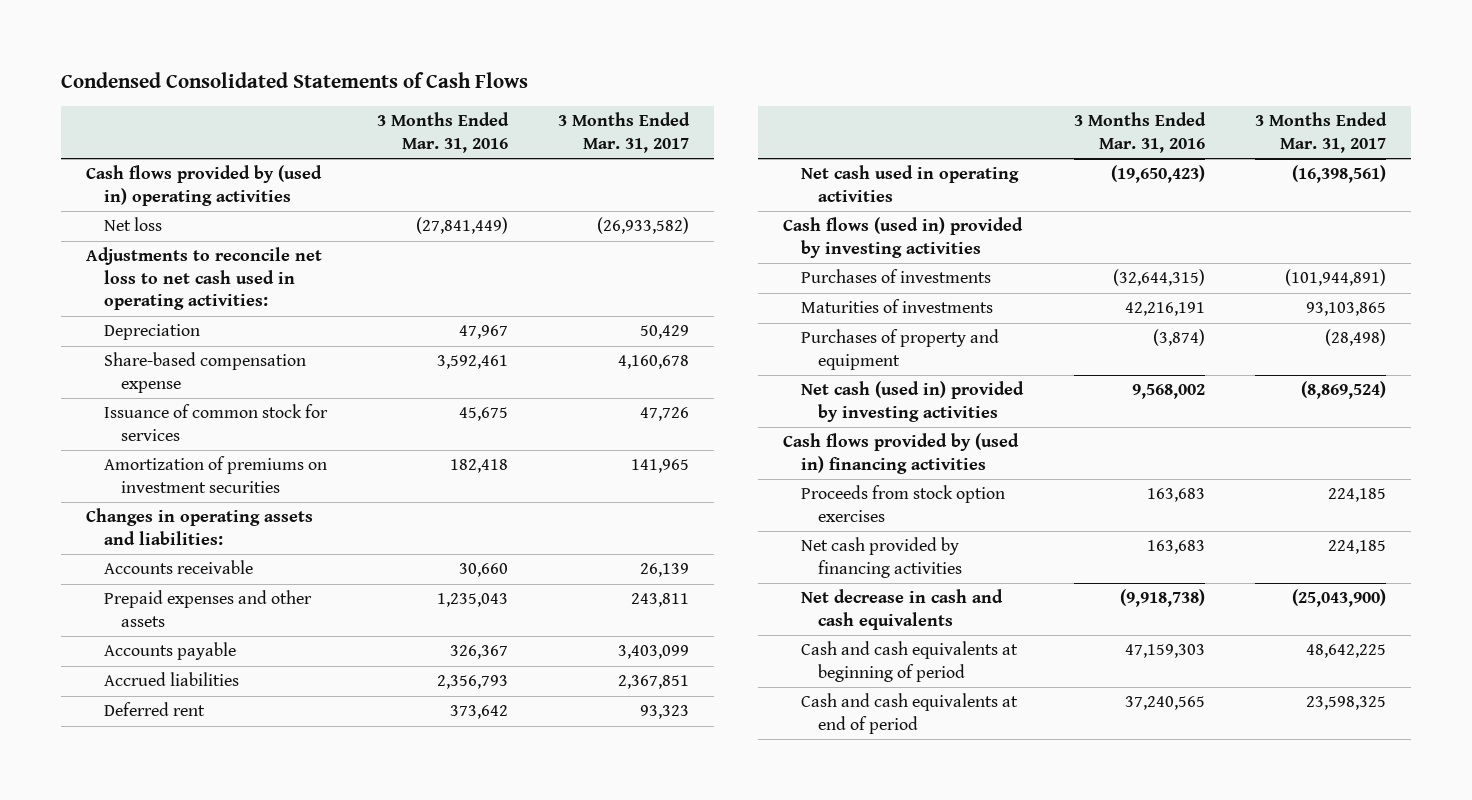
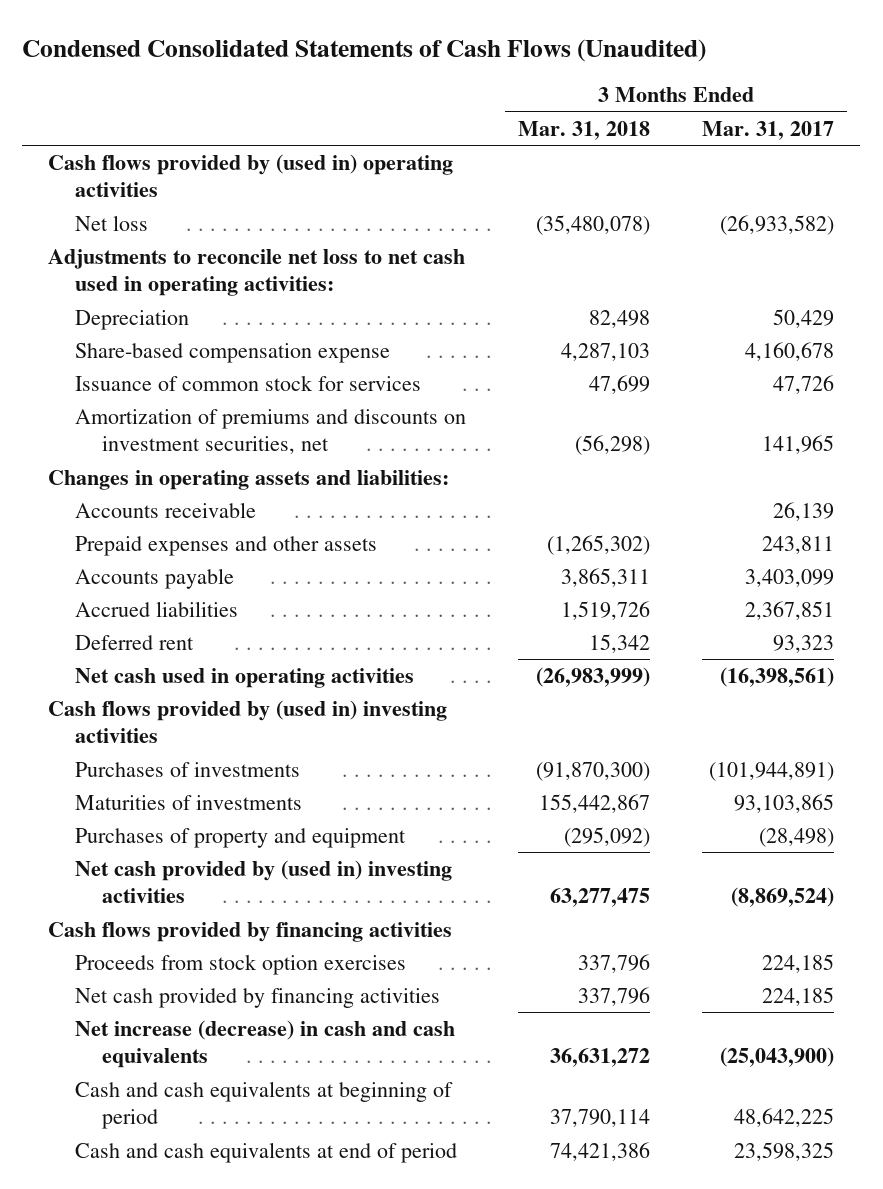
- Condensed Consolidated Statements of Cash Flows
+ Condensed Consolidated Statements of Cash Flows (Unaudited)
- | 3 Months Ended Mar. 31, 2016 | 3 Months Ended Mar. 31, 2017
+ | 3 Months Ended Mar. 31, 2018 | 3 Months Ended Mar. 31, 2017
- Amortization of premiums on investment securities | 182,418 | 141,965
+ Amortization of premiums and discounts on investment securities, net | (56,298) | 141,965
- Cash flows (used in) provided by investing activities
+ Cash flows provided by (used in) investing activities
- Net cash (used in) provided by investing activities | 9,568,002 | (8,869,524)
- Cash flows provided by (used in) financing activities
+ Net cash provided by (used in) investing activities | 63,277,475 | (8,869,524)
+ Cash flows provided by financing activities
- Net decrease in cash and cash equivalents | (9,918,738) | (25,043,900)
+ Net increase (decrease) in cash and cash equivalents | 36,631,272 | (25,043,900)

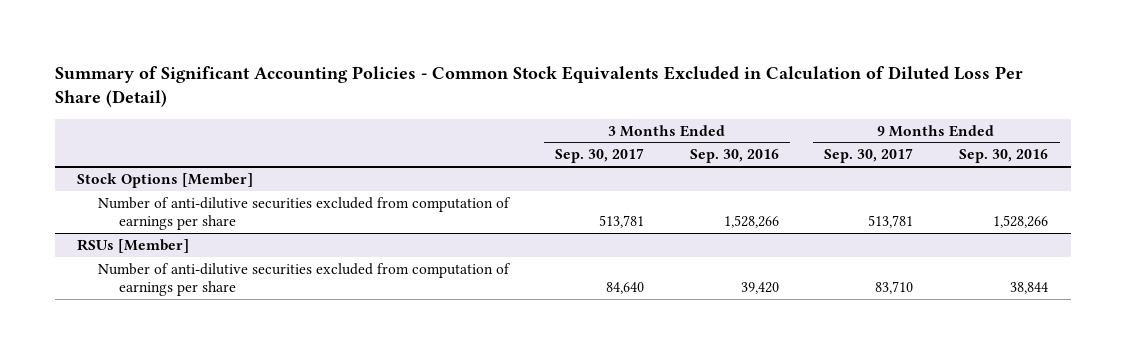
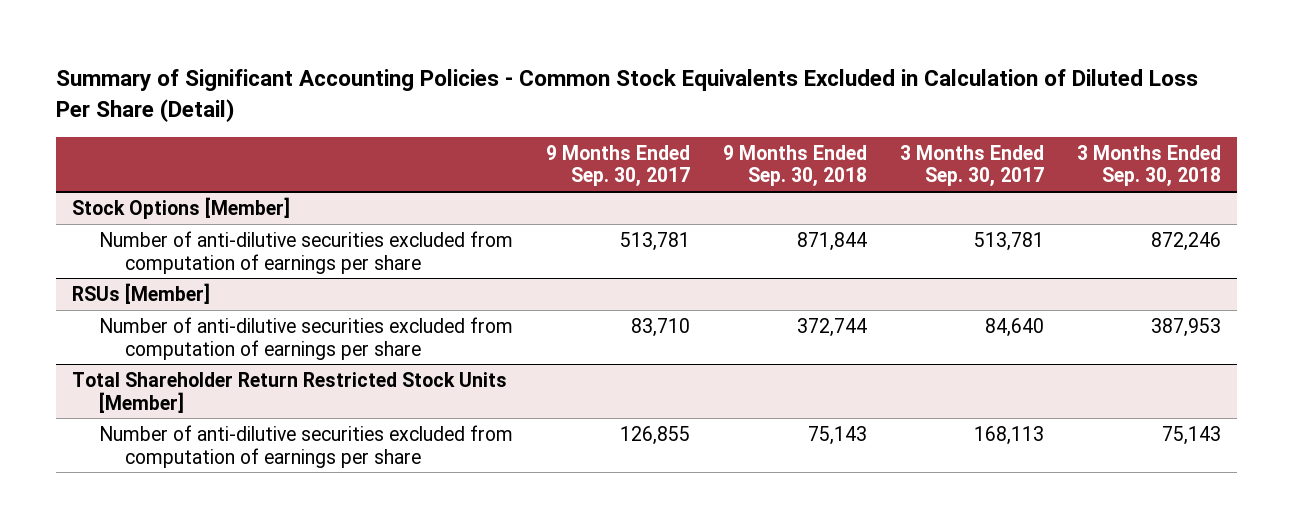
- | 3 Months Ended Sep. 30, 2017 | 3 Months Ended Sep. 30, 2016 | 9 Months Ended Sep. 30, 2017 | 9 Months Ended Sep. 30, 2016
+ | 9 Months Ended Sep. 30, 2017 | 9 Months Ended Sep. 30, 2018 | 3 Months Ended Sep. 30, 2017 | 3 Months Ended Sep. 30, 2018
+ Total Shareholder Return Restricted Stock Units [Member]
+ Number of anti-dilutive securities excluded from computation of earnings per share | 126,855 | 75,143 | 168,113 | 75,143

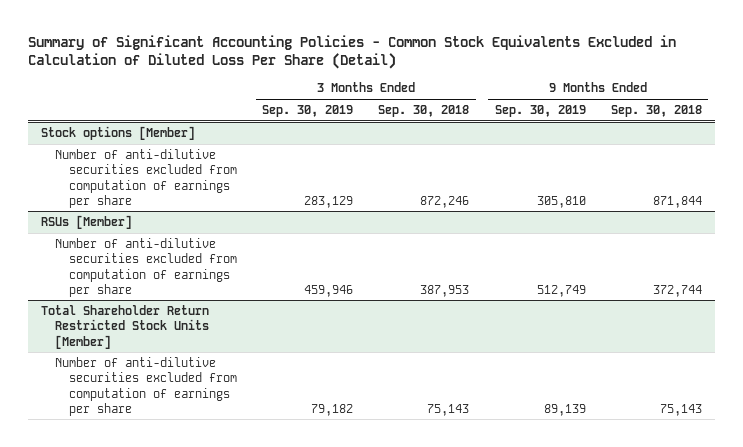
- | 9 Months Ended Sep. 30, 2017 | 9 Months Ended Sep. 30, 2018 | 3 Months Ended Sep. 30, 2017 | 3 Months Ended Sep. 30, 2018
+ | 3 Months Ended Sep. 30, 2019 | 3 Months Ended Sep. 30, 2018 | 9 Months Ended Sep. 30, 2019 | 9 Months Ended Sep. 30, 2018
- Stock Options [Member]
+ Stock options [Member]

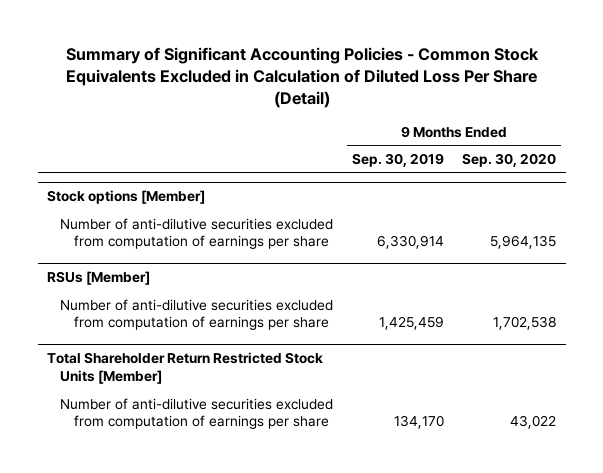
- | 3 Months Ended Sep. 30, 2019 | 3 Months Ended Sep. 30, 2018 | 9 Months Ended Sep. 30, 2019 | 9 Months Ended Sep. 30, 2018
+ | 9 Months Ended Sep. 30, 2019 | 9 Months Ended Sep. 30, 2020
@ Stock options [Member]
- Number of anti-dilutive securities excluded from computation of earnings per share | 283,129 | 872,246 | 305,810 | 871,844
+ Number of anti-dilutive securities excluded from computation of earnings per share | 6,330,914 | 5,964,135
@ RSUs [Member]
- Number of anti-dilutive securities excluded from computation of earnings per share | 459,946 | 387,953 | 512,749 | 372,744
+ Number of anti-dilutive securities excluded from computation of earnings per share | 1,425,459 | 1,702,538
@ Total Shareholder Return Restricted Stock Units [Member]
- Number of anti-dilutive securities excluded from computation of earnings per share | 79,182 | 75,143 | 89,139 | 75,143
+ Number of anti-dilutive securities excluded from computation of earnings per share | 134,170 | 43,022

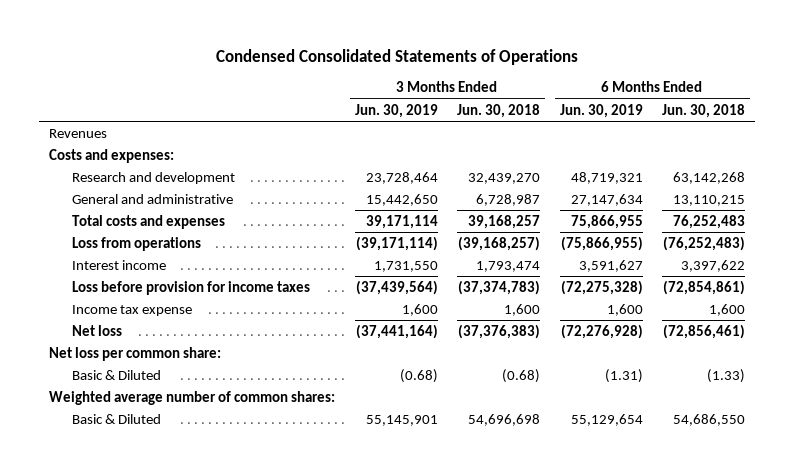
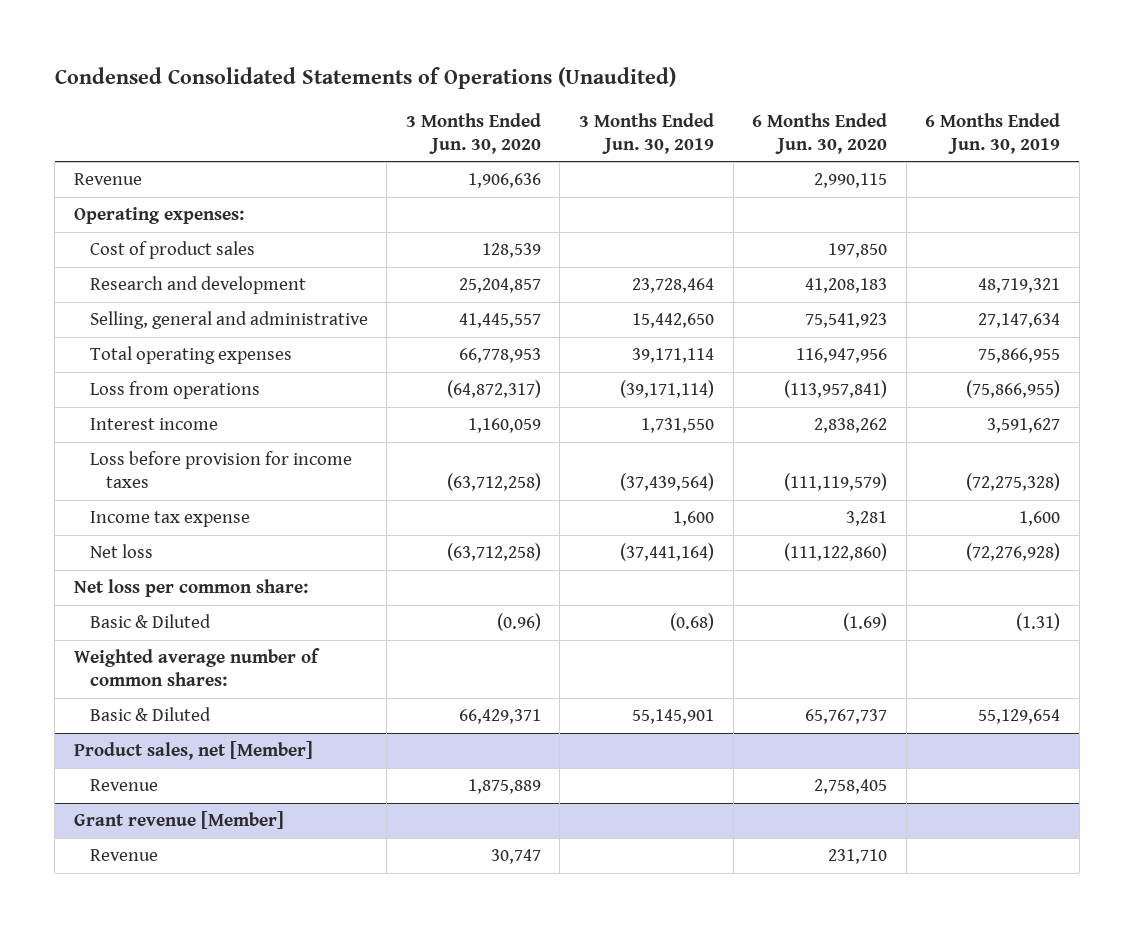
- Condensed Consolidated Statements of Operations
+ Condensed Consolidated Statements of Operations (Unaudited)
- | 3 Months Ended Jun. 30, 2019 | 3 Months Ended Jun. 30, 2018 | 6 Months Ended Jun. 30, 2019 | 6 Months Ended Jun. 30, 2018
+ | 3 Months Ended Jun. 30, 2020 | 3 Months Ended Jun. 30, 2019 | 6 Months Ended Jun. 30, 2020 | 6 Months Ended Jun. 30, 2019
- Revenues
- Costs and expenses:
+ Revenue | 1,906,636 | | 2,990,115 |
+ Operating expenses:
+ Cost of product sales | 128,539 | | 197,850 |
- General and administrative | 15,442,650 | 6,728,987 | 27,147,634 | 13,110,215
- Total costs and expenses | 39,171,114 | 39,168,257 | 75,866,955 | 76,252,483
+ Selling, general and administrative | 41,445,557 | 15,442,650 | 75,541,923 | 27,147,634
+ Total operating expenses | 66,778,953 | 39,171,114 | 116,947,956 | 75,866,955
+ Product sales, net [Member]
+ Revenue | 1,875,889 | | 2,758,405 |
+ Grant revenue [Member]
+ Revenue | 30,747 | | 231,710 |

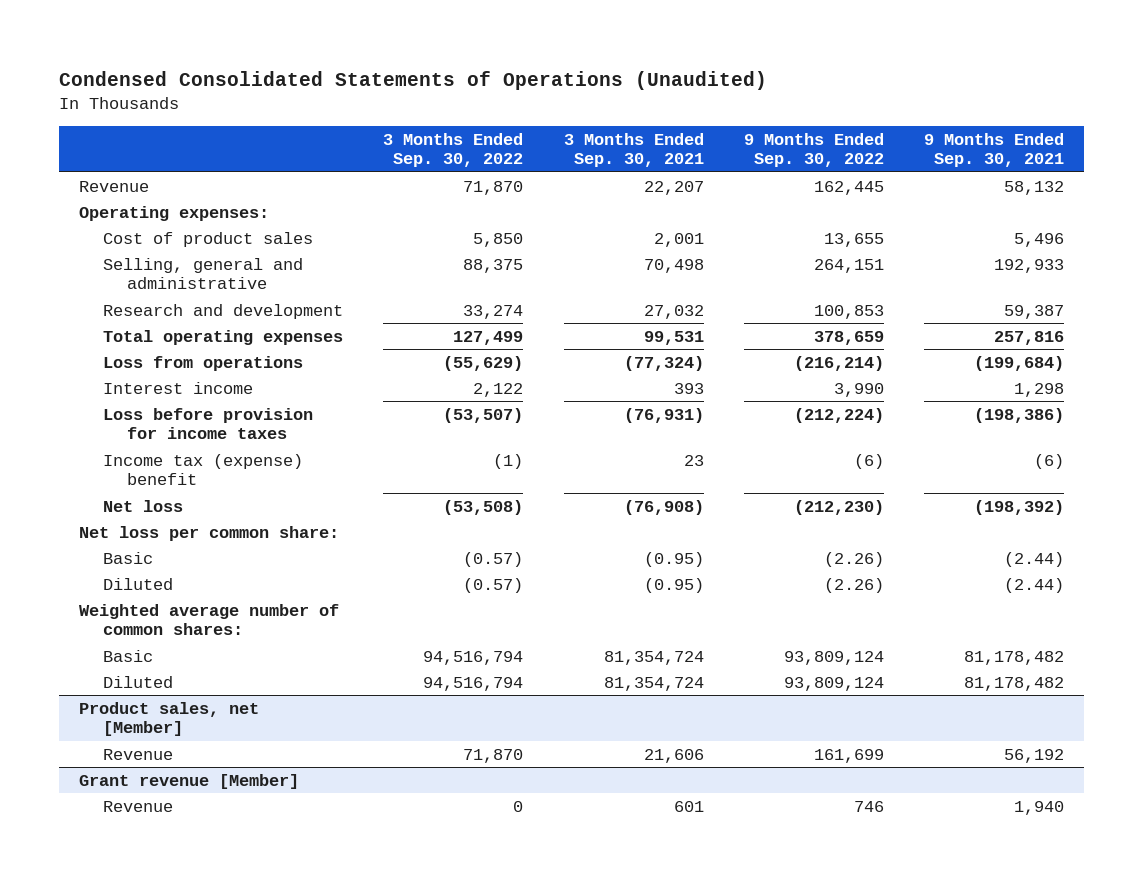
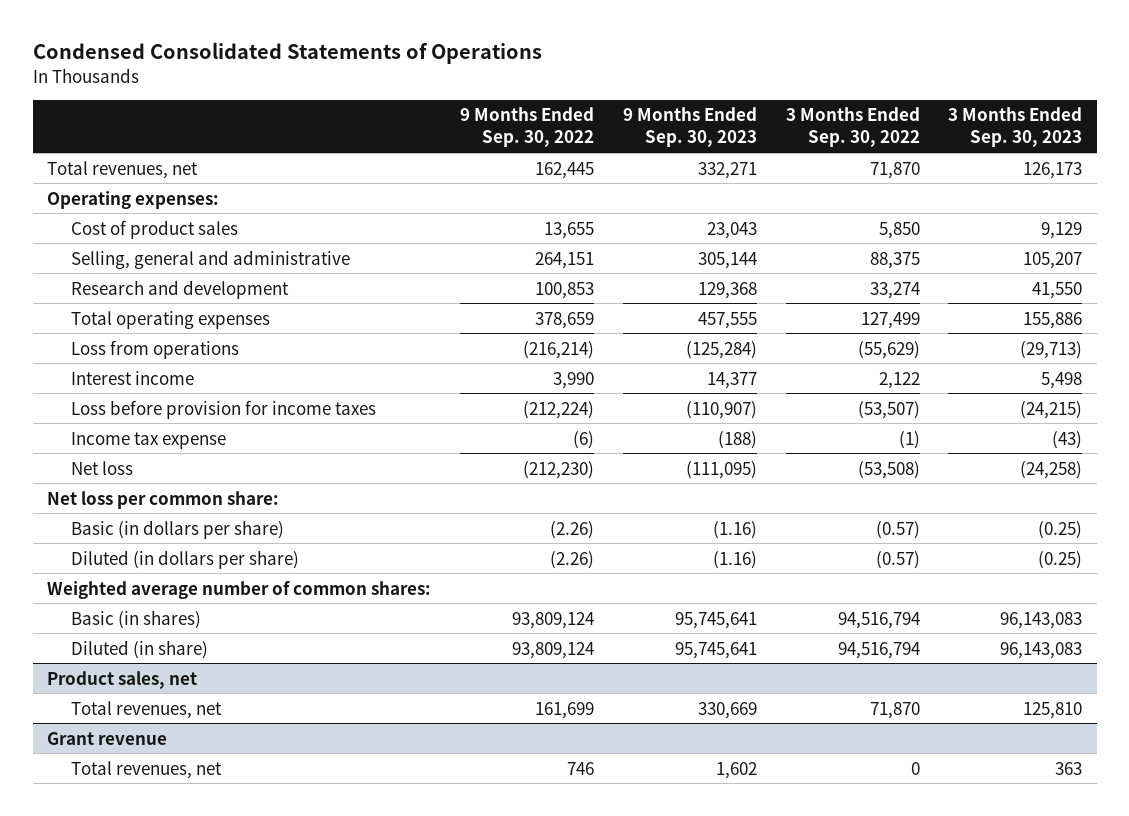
- Condensed Consolidated Statements of Operations (Unaudited)
+ Condensed Consolidated Statements of Operations
- | 3 Months Ended Sep. 30, 2022 | 3 Months Ended Sep. 30, 2021 | 9 Months Ended Sep. 30, 2022 | 9 Months Ended Sep. 30, 2021
+ | 9 Months Ended Sep. 30, 2022 | 9 Months Ended Sep. 30, 2023 | 3 Months Ended Sep. 30, 2022 | 3 Months Ended Sep. 30, 2023
- Revenue | 71,870 | 22,207 | 162,445 | 58,132
+ Total revenues, net | 162,445 | 332,271 | 71,870 | 126,173
- Income tax (expense) benefit | (1) | 23 | (6) | (6)
+ Income tax expense | (6) | (188) | (1) | (43)
- Basic | (0.57) | (0.95) | (2.26) | (2.44)
- Diluted | (0.57) | (0.95) | (2.26) | (2.44)
+ Basic (in dollars per share) | (2.26) | (1.16) | (0.57) | (0.25)
+ Diluted (in dollars per share) | (2.26) | (1.16) | (0.57) | (0.25)
- Basic | 94,516,794 | 81,354,724 | 93,809,124 | 81,178,482
- Diluted | 94,516,794 | 81,354,724 | 93,809,124 | 81,178,482
- Product sales, net [Member]
- Revenue | 71,870 | 21,606 | 161,699 | 56,192
- Grant revenue [Member]
- Revenue | 0 | 601 | 746 | 1,940
+ Basic (in shares) | 93,809,124 | 95,745,641 | 94,516,794 | 96,143,083
+ Diluted (in share) | 93,809,124 | 95,745,641 | 94,516,794 | 96,143,083
+ Product sales, net
+ Total revenues, net | 161,699 | 330,669 | 71,870 | 125,810
+ Grant revenue
+ Total revenues, net | 746 | 1,602 | 0 | 363

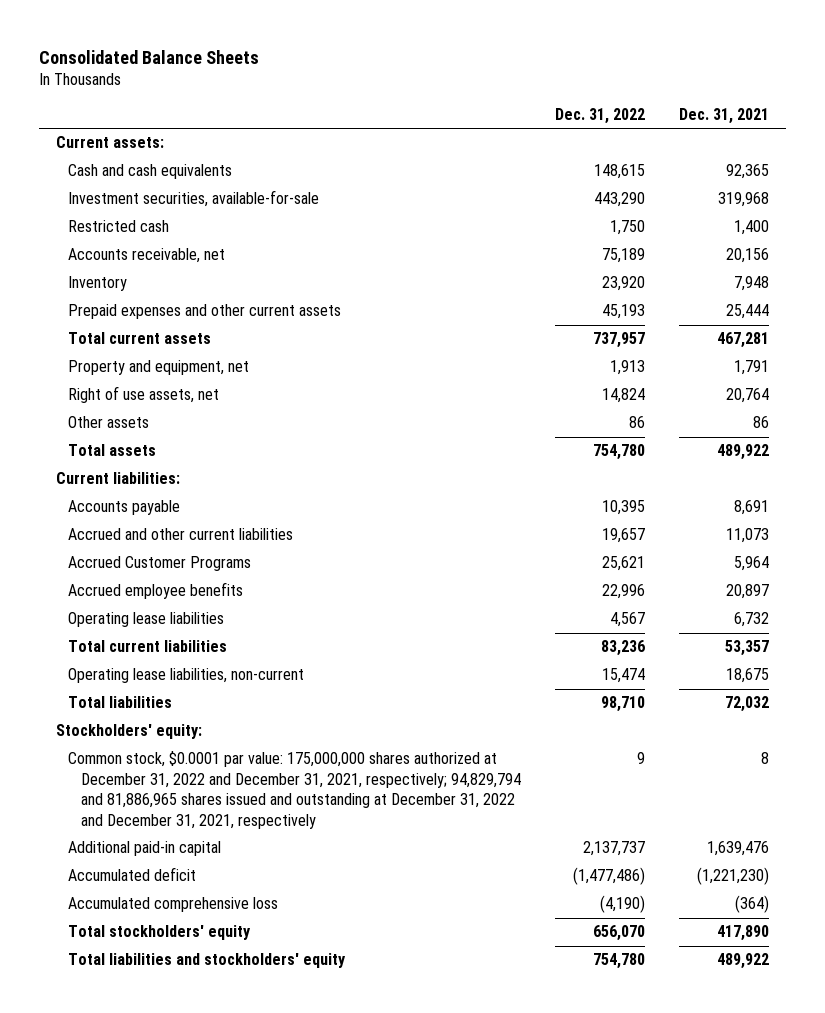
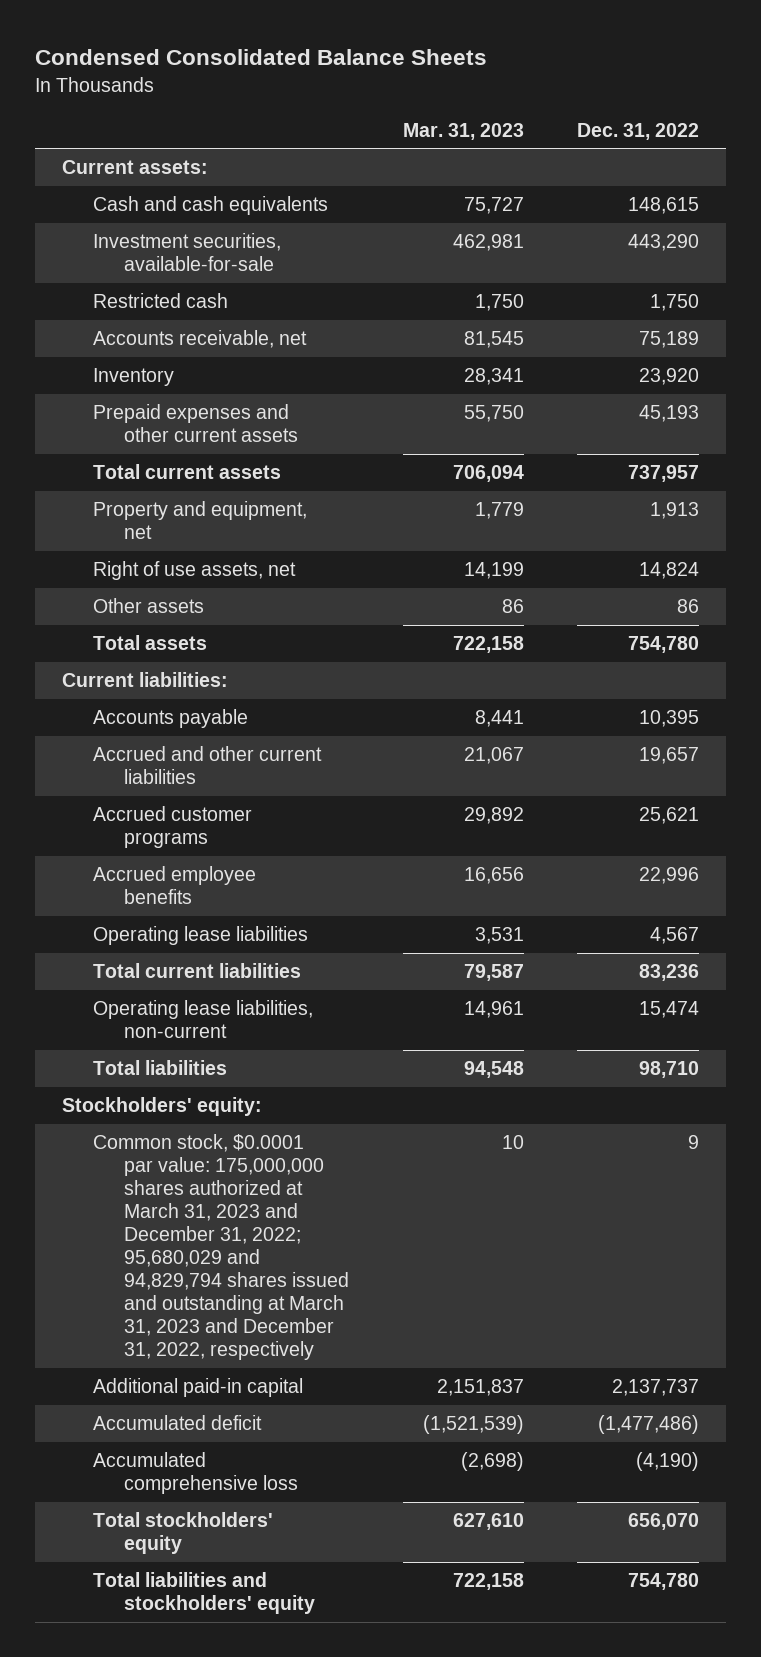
- Consolidated Balance Sheets
+ Condensed Consolidated Balance Sheets
- | Dec. 31, 2022 | Dec. 31, 2021
+ | Mar. 31, 2023 | Dec. 31, 2022
- Accrued Customer Programs | 25,621 | 5,964
+ Accrued customer programs | 29,892 | 25,621
- Common stock, $0.0001 par value: 175,000,000 shares authorized at December 31, 2022 and December 31, 2021, respectively; 94,829,794 and 81,886,965 shares issued and outstanding at December 31, 2022 and December 31, 2021, respectively | 9 | 8
+ Common stock, $0.0001 par value: 175,000,000 shares authorized at March 31, 2023 and December 31, 2022; 95,680,029 and 94,829,794 shares issued and outstanding at March 31, 2023 and December 31, 2022, respectively | 10 | 9

